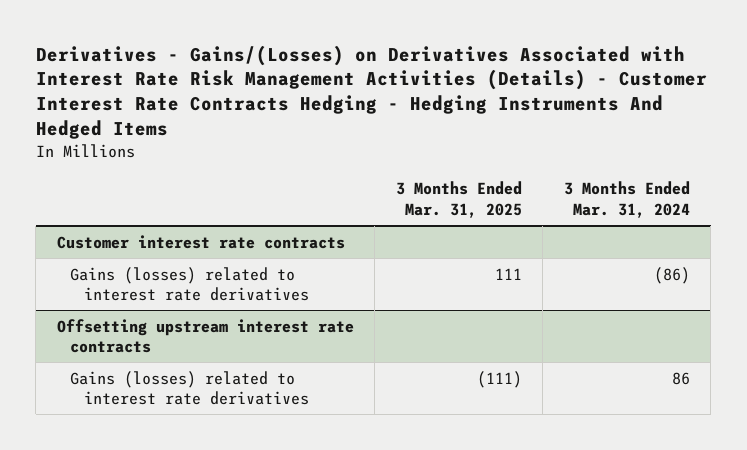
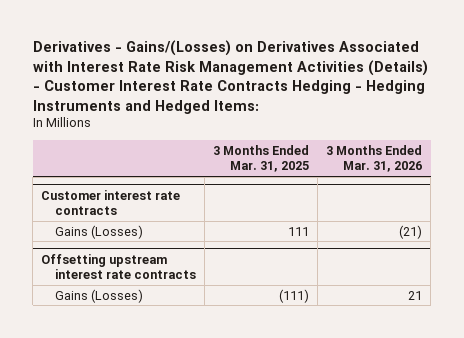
- Derivatives - Gains/(Losses) on Derivatives Associated with Interest Rate Risk Management Activities (Details) - Customer Interest Rate Contracts Hedging - Hedging Instruments And Hedged Items
+ Derivatives - Gains/(Losses) on Derivatives Associated with Interest Rate Risk Management Activities (Details) - Customer Interest Rate Contracts Hedging - Hedging Instruments and Hedged Items:
- | 3 Months Ended Mar. 31, 2025 | 3 Months Ended Mar. 31, 2024
+ | 3 Months Ended Mar. 31, 2025 | 3 Months Ended Mar. 31, 2026
@ Customer interest rate contracts
- Gains (losses) related to interest rate derivatives | 111 | (86)
+ Gains (Losses) | 111 | (21)
@ Offsetting upstream interest rate contracts
- Gains (losses) related to interest rate derivatives | (111) | 86
+ Gains (Losses) | (111) | 21

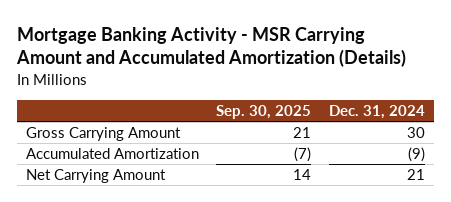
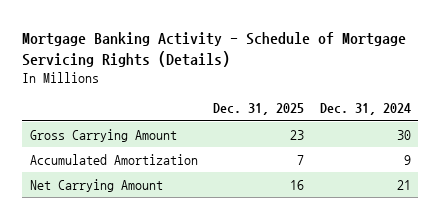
- Mortgage Banking Activity - MSR Carrying Amount and Accumulated Amortization (Details)
+ Mortgage Banking Activity - Schedule of Mortgage Servicing Rights (Details)
- | Sep. 30, 2025 | Dec. 31, 2024
+ | Dec. 31, 2025 | Dec. 31, 2024
- Accumulated Amortization | (7) | (9)
+ Accumulated Amortization | 7 | 9

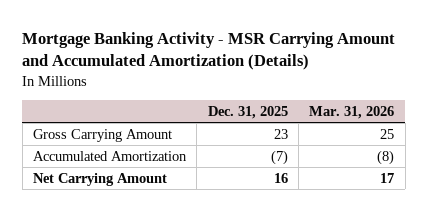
- Mortgage Banking Activity - Schedule of Mortgage Servicing Rights (Details)
+ Mortgage Banking Activity - MSR Carrying Amount and Accumulated Amortization (Details)
- | Dec. 31, 2025 | Dec. 31, 2024
+ | Dec. 31, 2025 | Mar. 31, 2026
- Accumulated Amortization | 7 | 9
+ Accumulated Amortization | (7) | (8)

